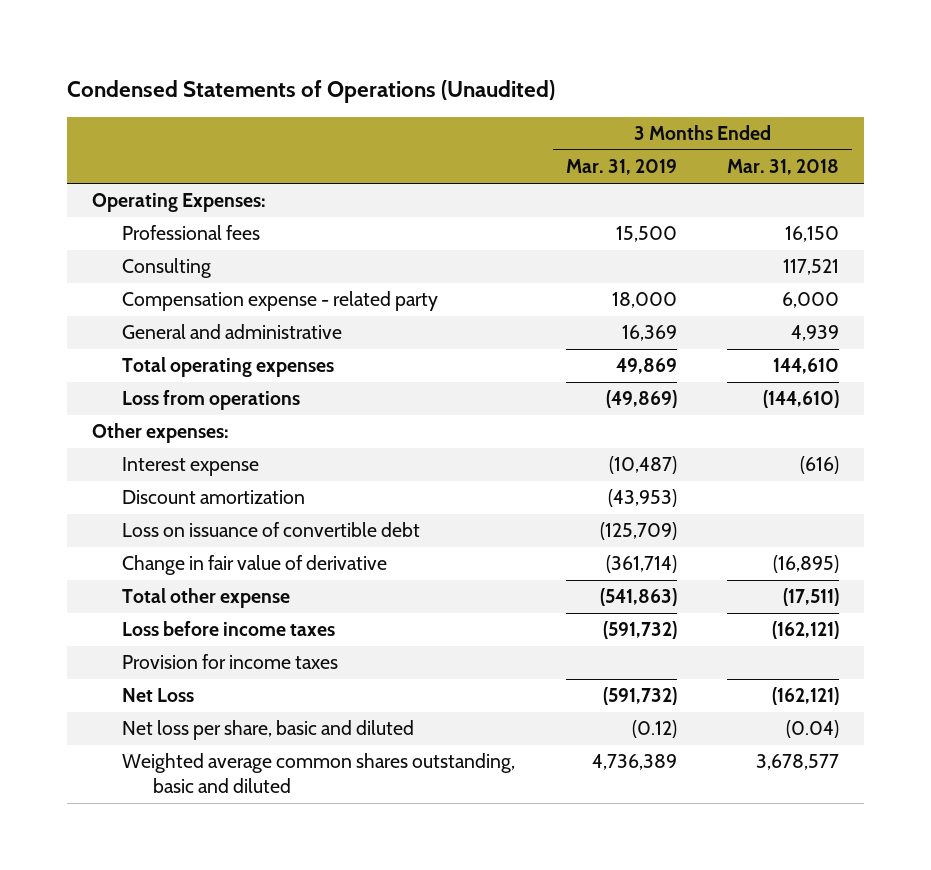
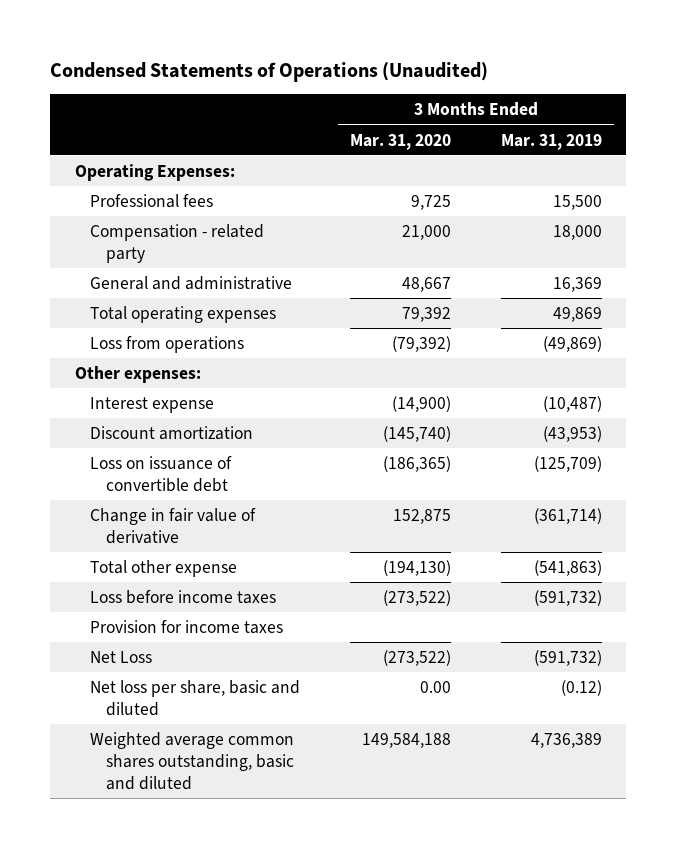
- | 3 Months Ended Mar. 31, 2019 | 3 Months Ended Mar. 31, 2018
+ | 3 Months Ended Mar. 31, 2020 | 3 Months Ended Mar. 31, 2019
- Consulting | | 117,521
- Compensation expense - related party | 18,000 | 6,000
+ Compensation - related party | 21,000 | 18,000

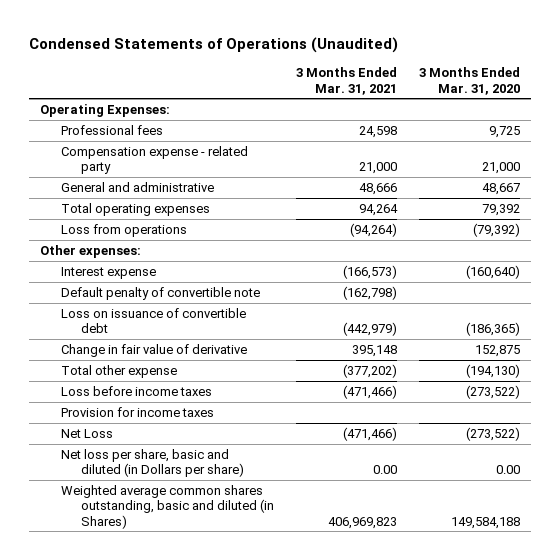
- | 3 Months Ended Mar. 31, 2020 | 3 Months Ended Mar. 31, 2019
+ | 3 Months Ended Mar. 31, 2021 | 3 Months Ended Mar. 31, 2020
- Compensation - related party | 21,000 | 18,000
+ Compensation expense - related party | 21,000 | 21,000
- Interest expense | (14,900) | (10,487)
- Discount amortization | (145,740) | (43,953)
+ Interest expense | (166,573) | (160,640)
+ Default penalty of convertible note | (162,798) |
- Net loss per share, basic and diluted | 0.00 | (0.12)
- Weighted average common shares outstanding, basic and diluted | 149,584,188 | 4,736,389
+ Net loss per share, basic and diluted (in Dollars per share) | 0.00 | 0.00
+ Weighted average common shares outstanding, basic and diluted (in Shares) | 406,969,823 | 149,584,188

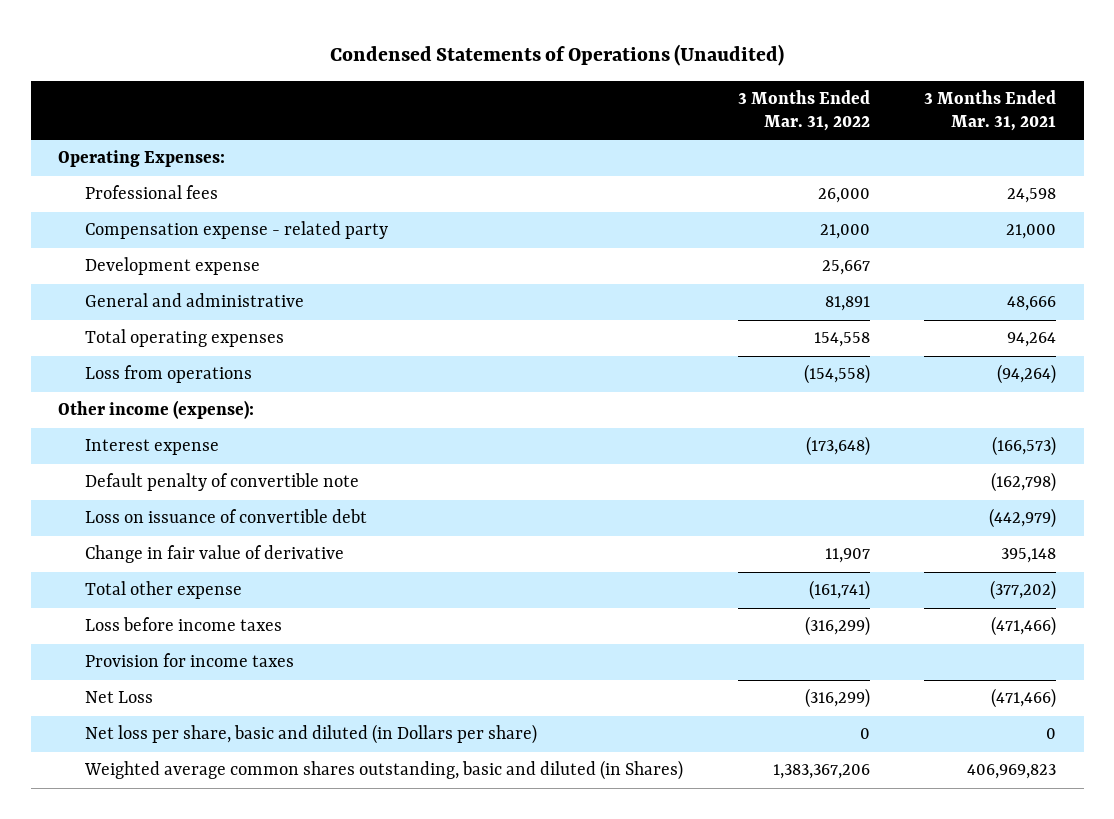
- | 3 Months Ended Mar. 31, 2021 | 3 Months Ended Mar. 31, 2020
+ | 3 Months Ended Mar. 31, 2022 | 3 Months Ended Mar. 31, 2021
+ Development expense | 25,667 |
- Other expenses:
+ Other income (expense):
- Net loss per share, basic and diluted (in Dollars per share) | 0.00 | 0.00
+ Net loss per share, basic and diluted (in Dollars per share) | 0 | 0

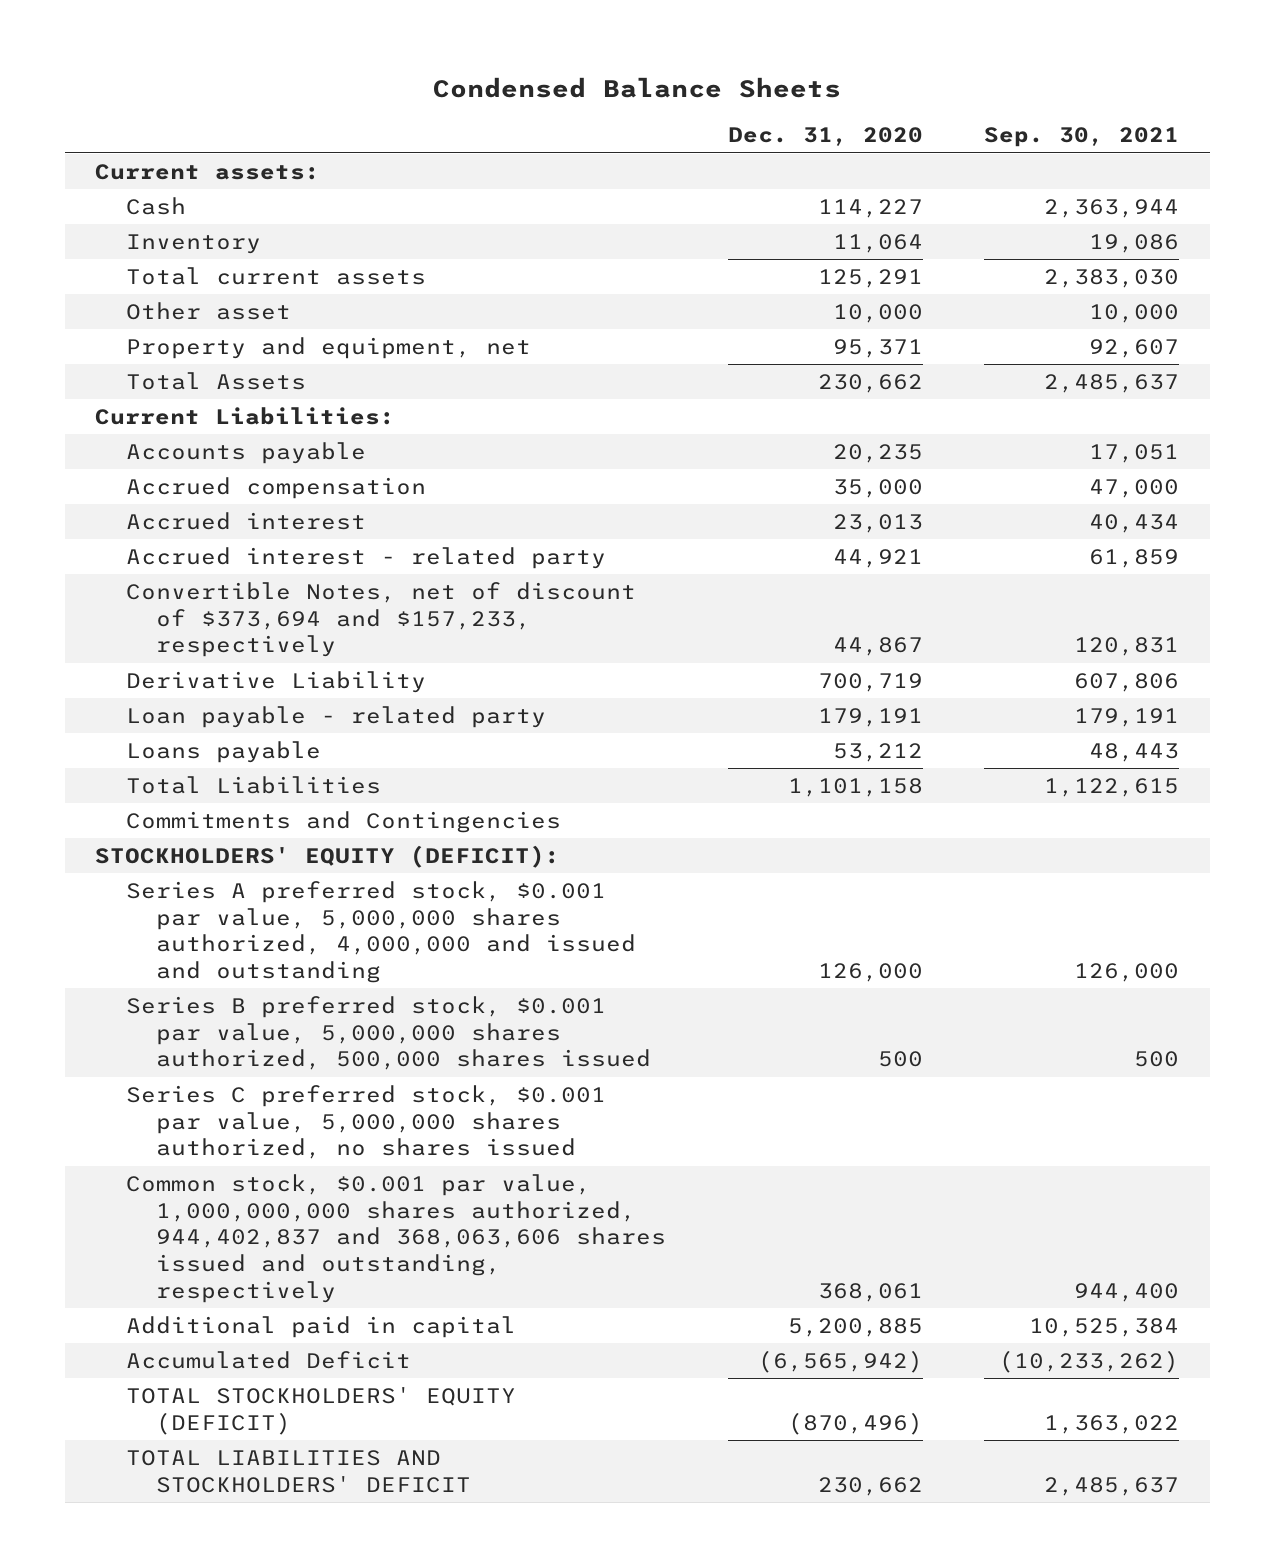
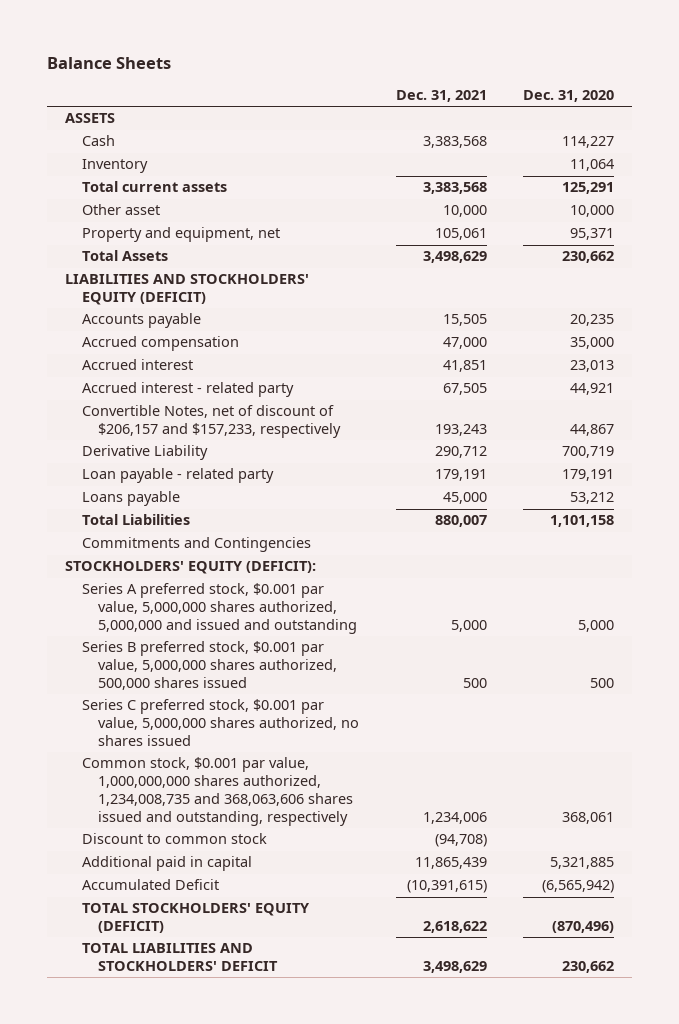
- Condensed Balance Sheets
+ Balance Sheets
- | Dec. 31, 2020 | Sep. 30, 2021
+ | Dec. 31, 2021 | Dec. 31, 2020
- Current assets:
+ ASSETS
- Current Liabilities:
+ LIABILITIES AND STOCKHOLDERS' EQUITY (DEFICIT)
- Convertible Notes, net of discount of $373,694 and $157,233, respectively | 44,867 | 120,831
+ Convertible Notes, net of discount of $206,157 and $157,233, respectively | 193,243 | 44,867
- Series A preferred stock, $0.001 par value, 5,000,000 shares authorized, 4,000,000 and issued and outstanding | 126,000 | 126,000
+ Series A preferred stock, $0.001 par value, 5,000,000 shares authorized, 5,000,000 and issued and outstanding | 5,000 | 5,000
- Common stock, $0.001 par value, 1,000,000,000 shares authorized, 944,402,837 and 368,063,606 shares issued and outstanding, respectively | 368,061 | 944,400
- Additional paid in capital | 5,200,885 | 10,525,384
+ Common stock, $0.001 par value, 1,000,000,000 shares authorized, 1,234,008,735 and 368,063,606 shares issued and outstanding, respectively | 1,234,006 | 368,061
+ Discount to common stock | (94,708) |
+ Additional paid in capital | 11,865,439 | 5,321,885

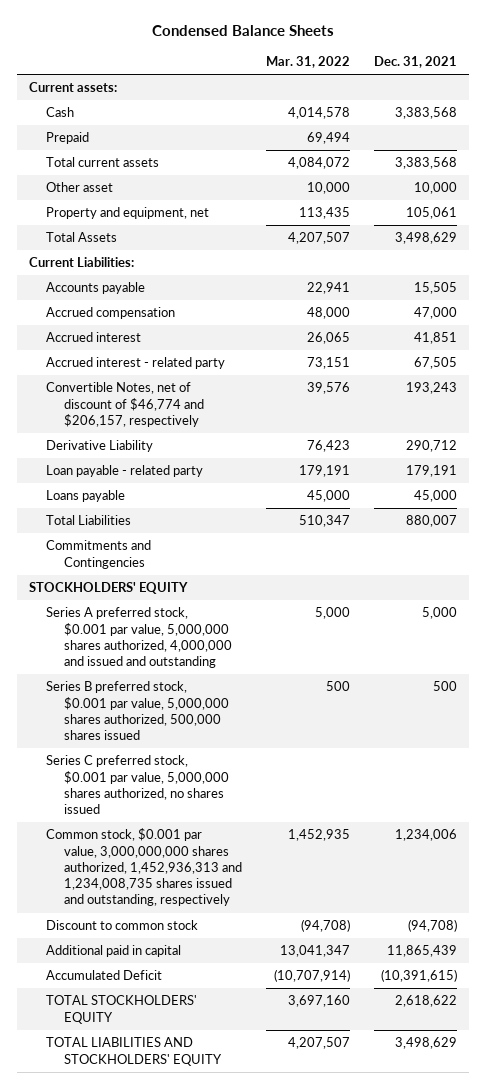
- Balance Sheets
+ Condensed Balance Sheets
- | Dec. 31, 2021 | Dec. 31, 2020
+ | Mar. 31, 2022 | Dec. 31, 2021
- ASSETS
+ Current assets:
- Inventory | | 11,064
+ Prepaid | 69,494 |
- LIABILITIES AND STOCKHOLDERS' EQUITY (DEFICIT)
+ Current Liabilities:
- Convertible Notes, net of discount of $206,157 and $157,233, respectively | 193,243 | 44,867
+ Convertible Notes, net of discount of $46,774 and $206,157, respectively | 39,576 | 193,243
- STOCKHOLDERS' EQUITY (DEFICIT):
- Series A preferred stock, $0.001 par value, 5,000,000 shares authorized, 5,000,000 and issued and outstanding | 5,000 | 5,000
+ STOCKHOLDERS' EQUITY
+ Series A preferred stock, $0.001 par value, 5,000,000 shares authorized, 4,000,000 and issued and outstanding | 5,000 | 5,000
- Common stock, $0.001 par value, 1,000,000,000 shares authorized, 1,234,008,735 and 368,063,606 shares issued and outstanding, respectively | 1,234,006 | 368,061
+ Common stock, $0.001 par value, 3,000,000,000 shares authorized, 1,452,936,313 and 1,234,008,735 shares issued and outstanding, respectively | 1,452,935 | 1,234,006
- TOTAL STOCKHOLDERS' EQUITY (DEFICIT) | 2,618,622 | (870,496)
- TOTAL LIABILITIES AND STOCKHOLDERS' DEFICIT | 3,498,629 | 230,662
+ TOTAL STOCKHOLDERS' EQUITY | 3,697,160 | 2,618,622
+ TOTAL LIABILITIES AND STOCKHOLDERS' EQUITY | 4,207,507 | 3,498,629

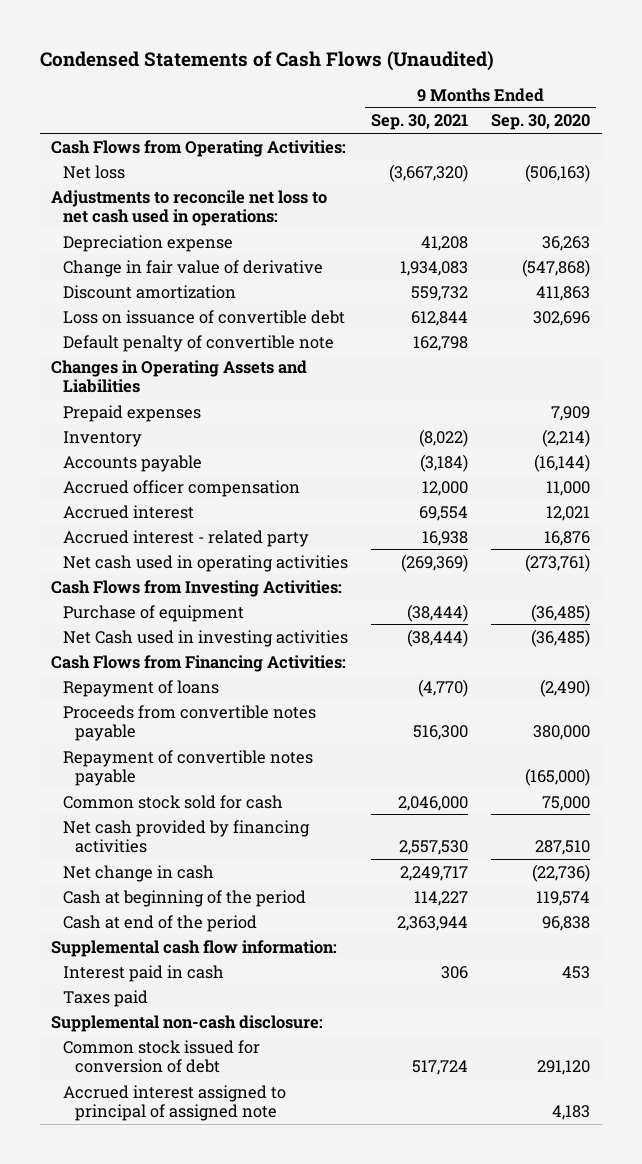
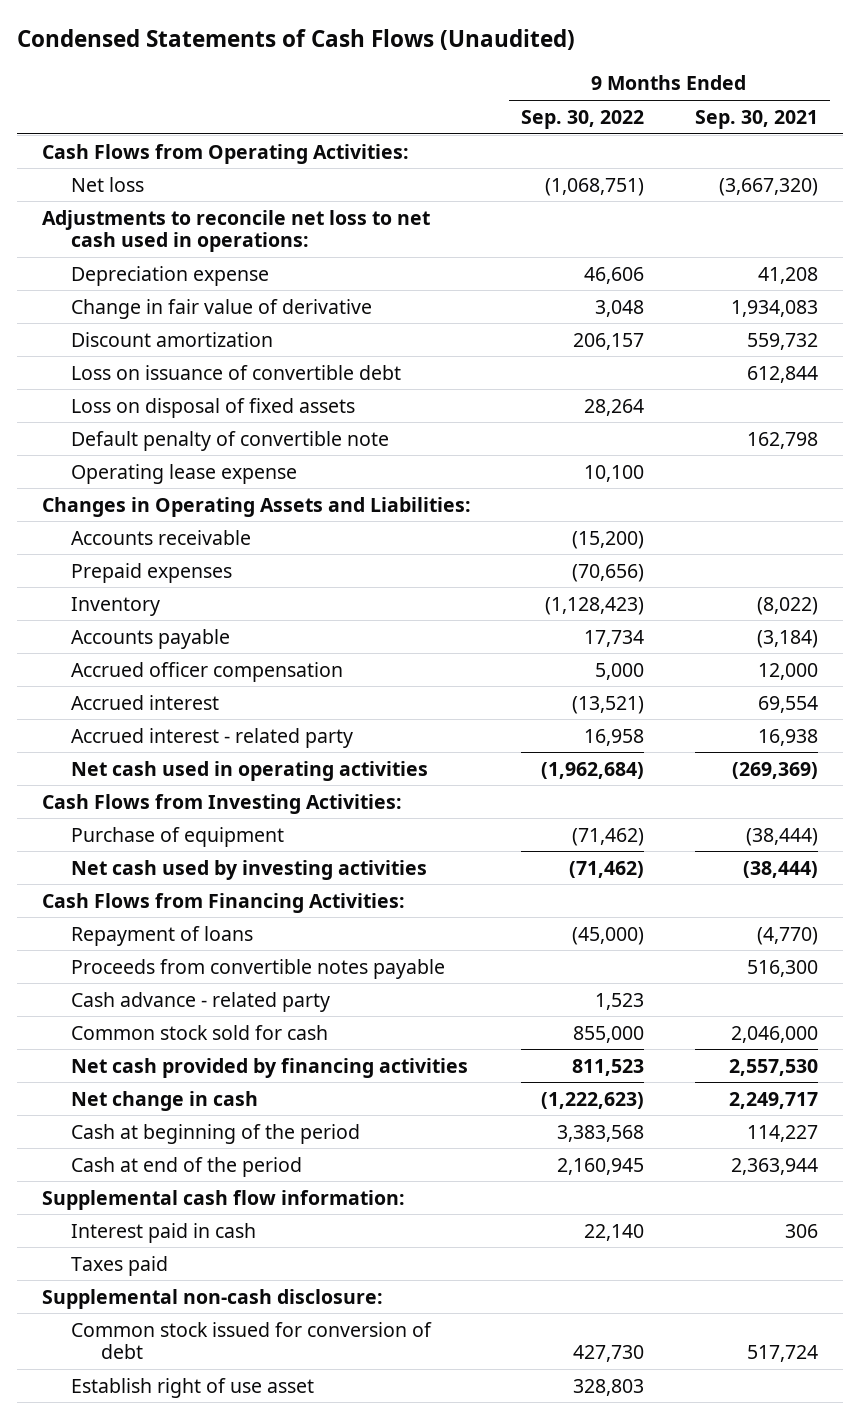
- | 9 Months Ended Sep. 30, 2021 | 9 Months Ended Sep. 30, 2020
+ | 9 Months Ended Sep. 30, 2022 | 9 Months Ended Sep. 30, 2021
+ Loss on disposal of fixed assets | 28,264 |
- Changes in Operating Assets and Liabilities
+ Operating lease expense | 10,100 |
+ Changes in Operating Assets and Liabilities:
+ Accounts receivable | (15,200) |
- Net Cash used in investing activities | (38,444) | (36,485)
+ Net cash used by investing activities | (71,462) | (38,444)
- Repayment of convertible notes payable | | (165,000)
+ Cash advance - related party | 1,523 |
- Accrued interest assigned to principal of assigned note | | 4,183
+ Establish right of use asset | 328,803 |

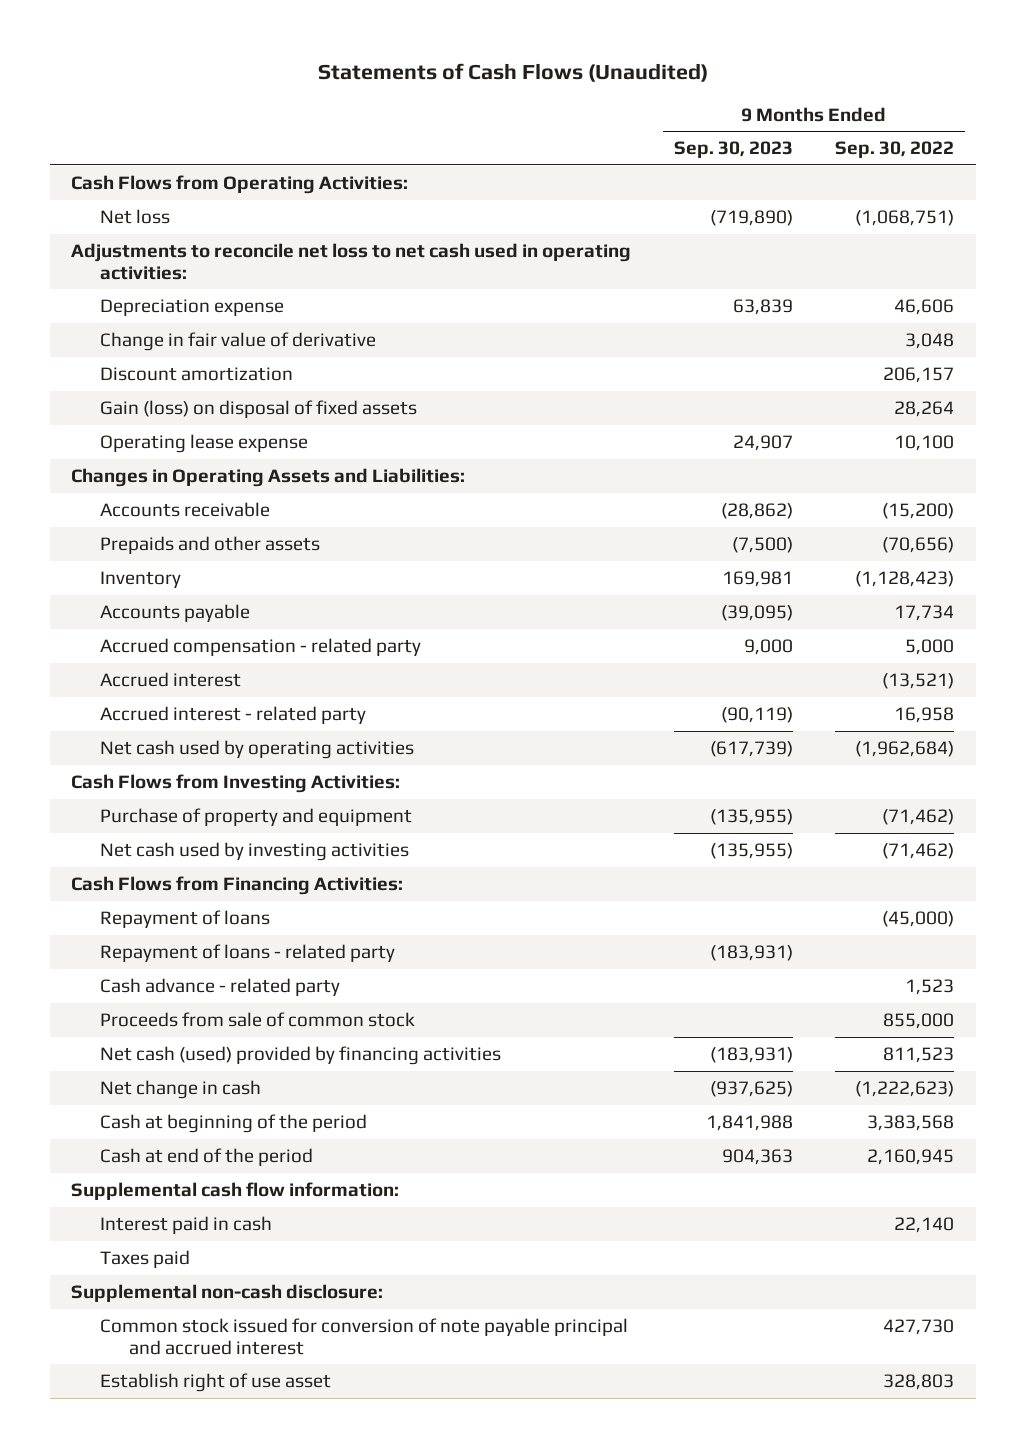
- Condensed Statements of Cash Flows (Unaudited)
+ Statements of Cash Flows (Unaudited)
- | 9 Months Ended Sep. 30, 2022 | 9 Months Ended Sep. 30, 2021
+ | 9 Months Ended Sep. 30, 2023 | 9 Months Ended Sep. 30, 2022
- Adjustments to reconcile net loss to net cash used in operations:
+ Adjustments to reconcile net loss to net cash used in operating activities:
- Loss on issuance of convertible debt | | 612,844
- Loss on disposal of fixed assets | 28,264 |
- Default penalty of convertible note | | 162,798
+ Gain (loss) on disposal of fixed assets | | 28,264
- Prepaid expenses | (70,656) |
+ Prepaids and other assets | (7,500) | (70,656)
- Accrued officer compensation | 5,000 | 12,000
+ Accrued compensation - related party | 9,000 | 5,000
- Net cash used in operating activities | (1,962,684) | (269,369)
+ Net cash used by operating activities | (617,739) | (1,962,684)
- Purchase of equipment | (71,462) | (38,444)
+ Purchase of property and equipment | (135,955) | (71,462)
- Proceeds from convertible notes payable | | 516,300
+ Repayment of loans - related party | (183,931) |
- Common stock sold for cash | 855,000 | 2,046,000
- Net cash provided by financing activities | 811,523 | 2,557,530
+ Proceeds from sale of common stock | | 855,000
+ Net cash (used) provided by financing activities | (183,931) | 811,523
- Common stock issued for conversion of debt | 427,730 | 517,724
+ Common stock issued for conversion of note payable principal and accrued interest | | 427,730

